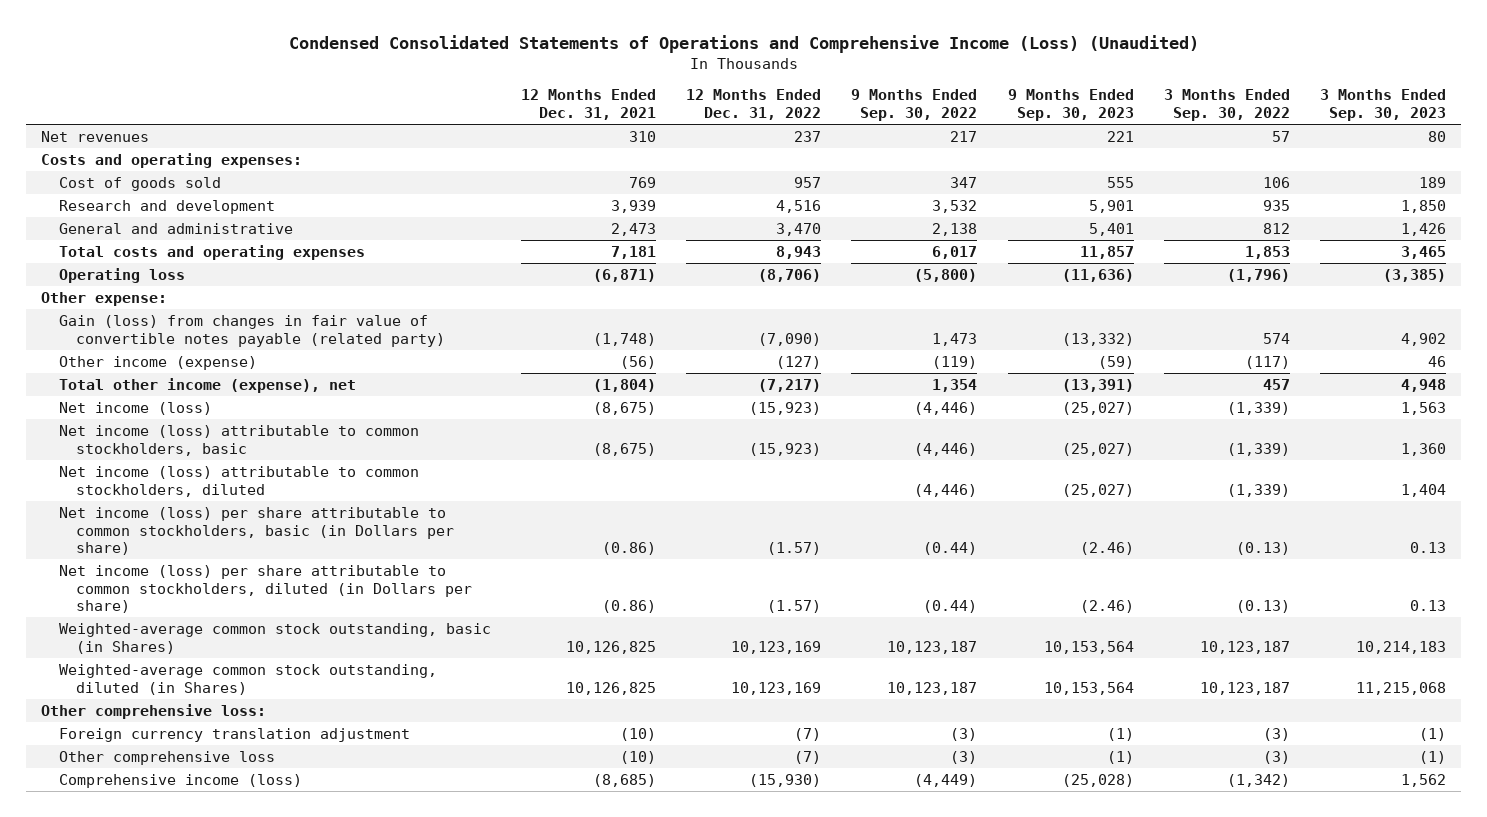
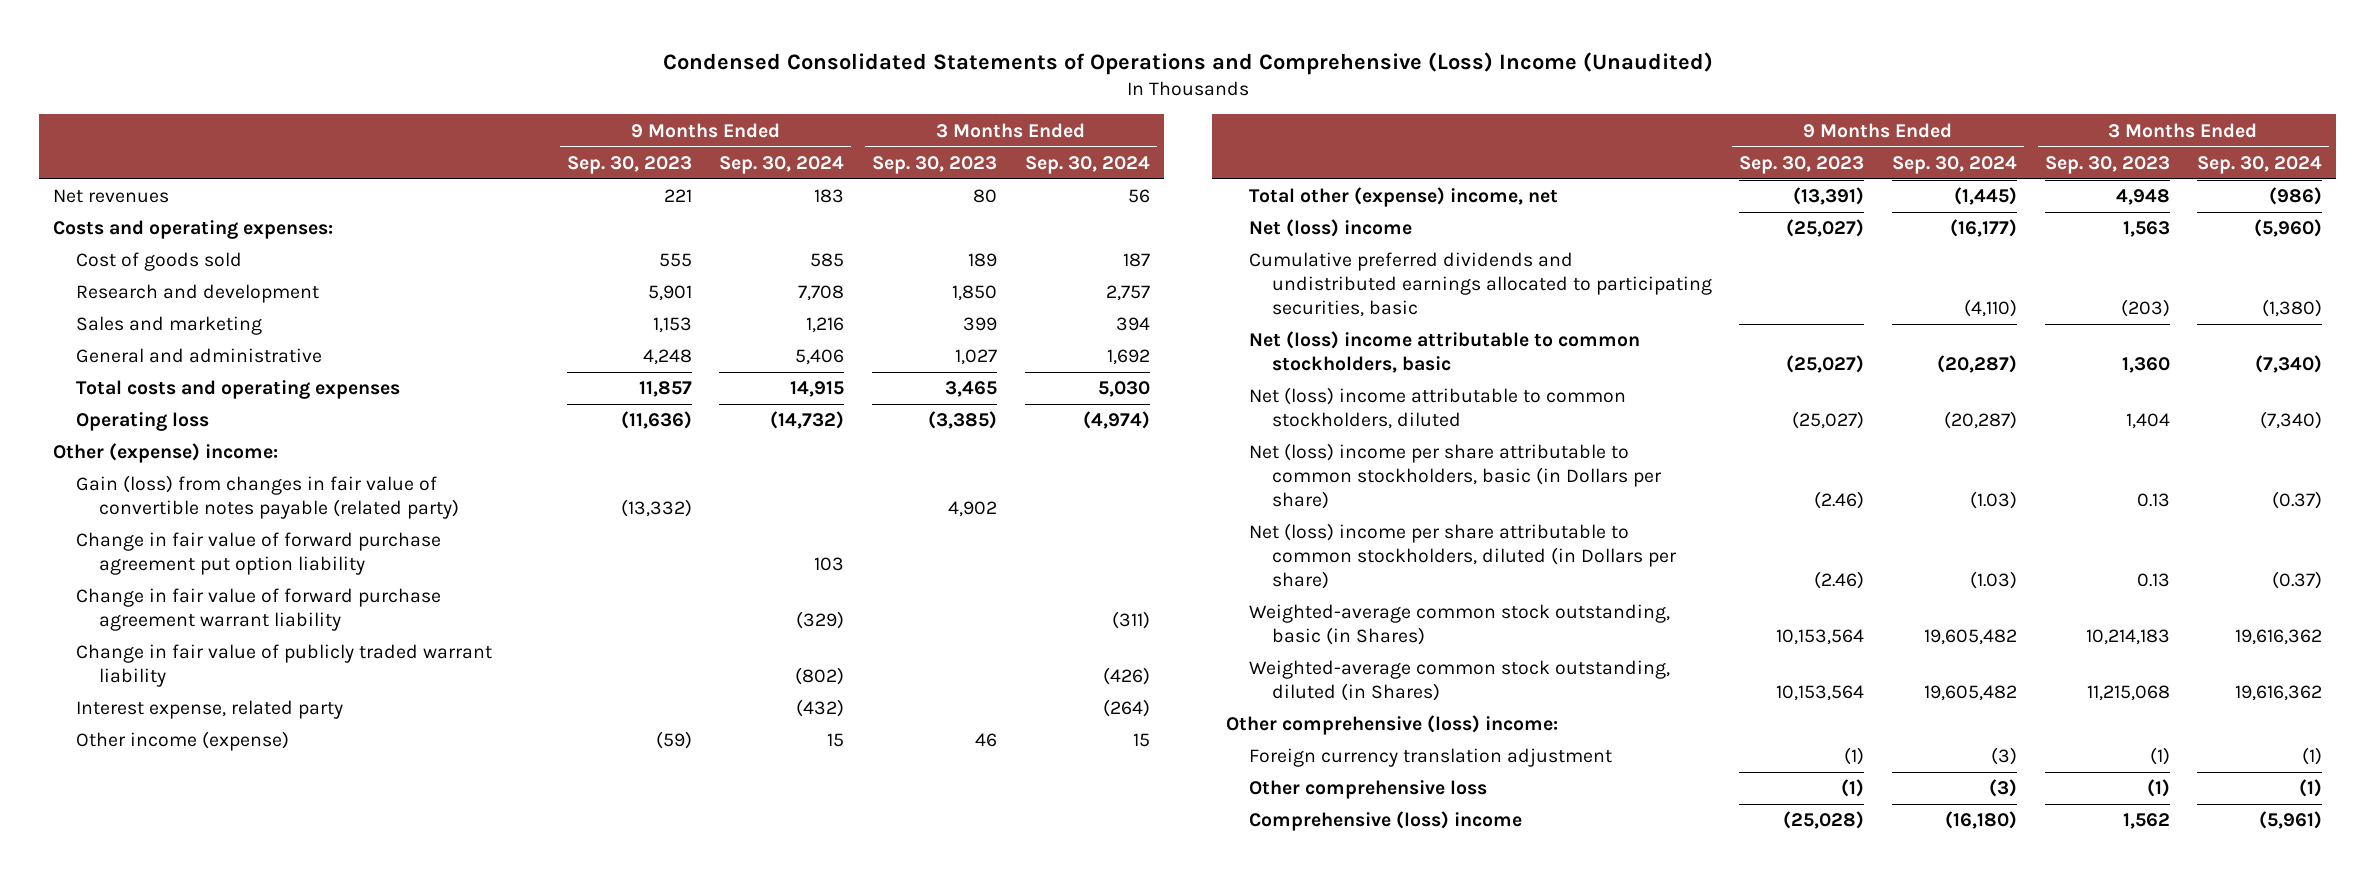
- Condensed Consolidated Statements of Operations and Comprehensive Income (Loss) (Unaudited)
+ Condensed Consolidated Statements of Operations and Comprehensive (Loss) Income (Unaudited)
- | 12 Months Ended Dec. 31, 2021 | 12 Months Ended Dec. 31, 2022 | 9 Months Ended Sep. 30, 2022 | 9 Months Ended Sep. 30, 2023 | 3 Months Ended Sep. 30, 2022 | 3 Months Ended Sep. 30, 2023
+ | 9 Months Ended Sep. 30, 2023 | 9 Months Ended Sep. 30, 2024 | 3 Months Ended Sep. 30, 2023 | 3 Months Ended Sep. 30, 2024
- General and administrative | 2,473 | 3,470 | 2,138 | 5,401 | 812 | 1,426
+ Sales and marketing | 1,153 | 1,216 | 399 | 394
+ General and administrative | 4,248 | 5,406 | 1,027 | 1,692
- Other expense:
+ Other (expense) income:
+ Change in fair value of forward purchase agreement put option liability | | 103 | |
+ Change in fair value of forward purchase agreement warrant liability | | (329) | | (311)
+ Change in fair value of publicly traded warrant liability | | (802) | | (426)
+ Interest expense, related party | | (432) | | (264)
- Total other income (expense), net | (1,804) | (7,217) | 1,354 | (13,391) | 457 | 4,948
- Net income (loss) | (8,675) | (15,923) | (4,446) | (25,027) | (1,339) | 1,563
- Net income (loss) attributable to common stockholders, basic | (8,675) | (15,923) | (4,446) | (25,027) | (1,339) | 1,360
- Net income (loss) attributable to common stockholders, diluted | | | (4,446) | (25,027) | (1,339) | 1,404
- Net income (loss) per share attributable to common stockholders, basic (in Dollars per share) | (0.86) | (1.57) | (0.44) | (2.46) | (0.13) | 0.13
- Net income (loss) per share attributable to common stockholders, diluted (in Dollars per share) | (0.86) | (1.57) | (0.44) | (2.46) | (0.13) | 0.13
+ Total other (expense) income, net | (13,391) | (1,445) | 4,948 | (986)
+ Net (loss) income | (25,027) | (16,177) | 1,563 | (5,960)
+ Cumulative preferred dividends and undistributed earnings allocated to participating securities, basic | | (4,110) | (203) | (1,380)
+ Net (loss) income attributable to common stockholders, basic | (25,027) | (20,287) | 1,360 | (7,340)
+ Net (loss) income attributable to common stockholders, diluted | (25,027) | (20,287) | 1,404 | (7,340)
+ Net (loss) income per share attributable to common stockholders, basic (in Dollars per share) | (2.46) | (1.03) | 0.13 | (0.37)
+ Net (loss) income per share attributable to common stockholders, diluted (in Dollars per share) | (2.46) | (1.03) | 0.13 | (0.37)
- Other comprehensive loss:
+ Other comprehensive (loss) income:
- Comprehensive income (loss) | (8,685) | (15,930) | (4,449) | (25,028) | (1,342) | 1,562
+ Comprehensive (loss) income | (25,028) | (16,180) | 1,562 | (5,961)

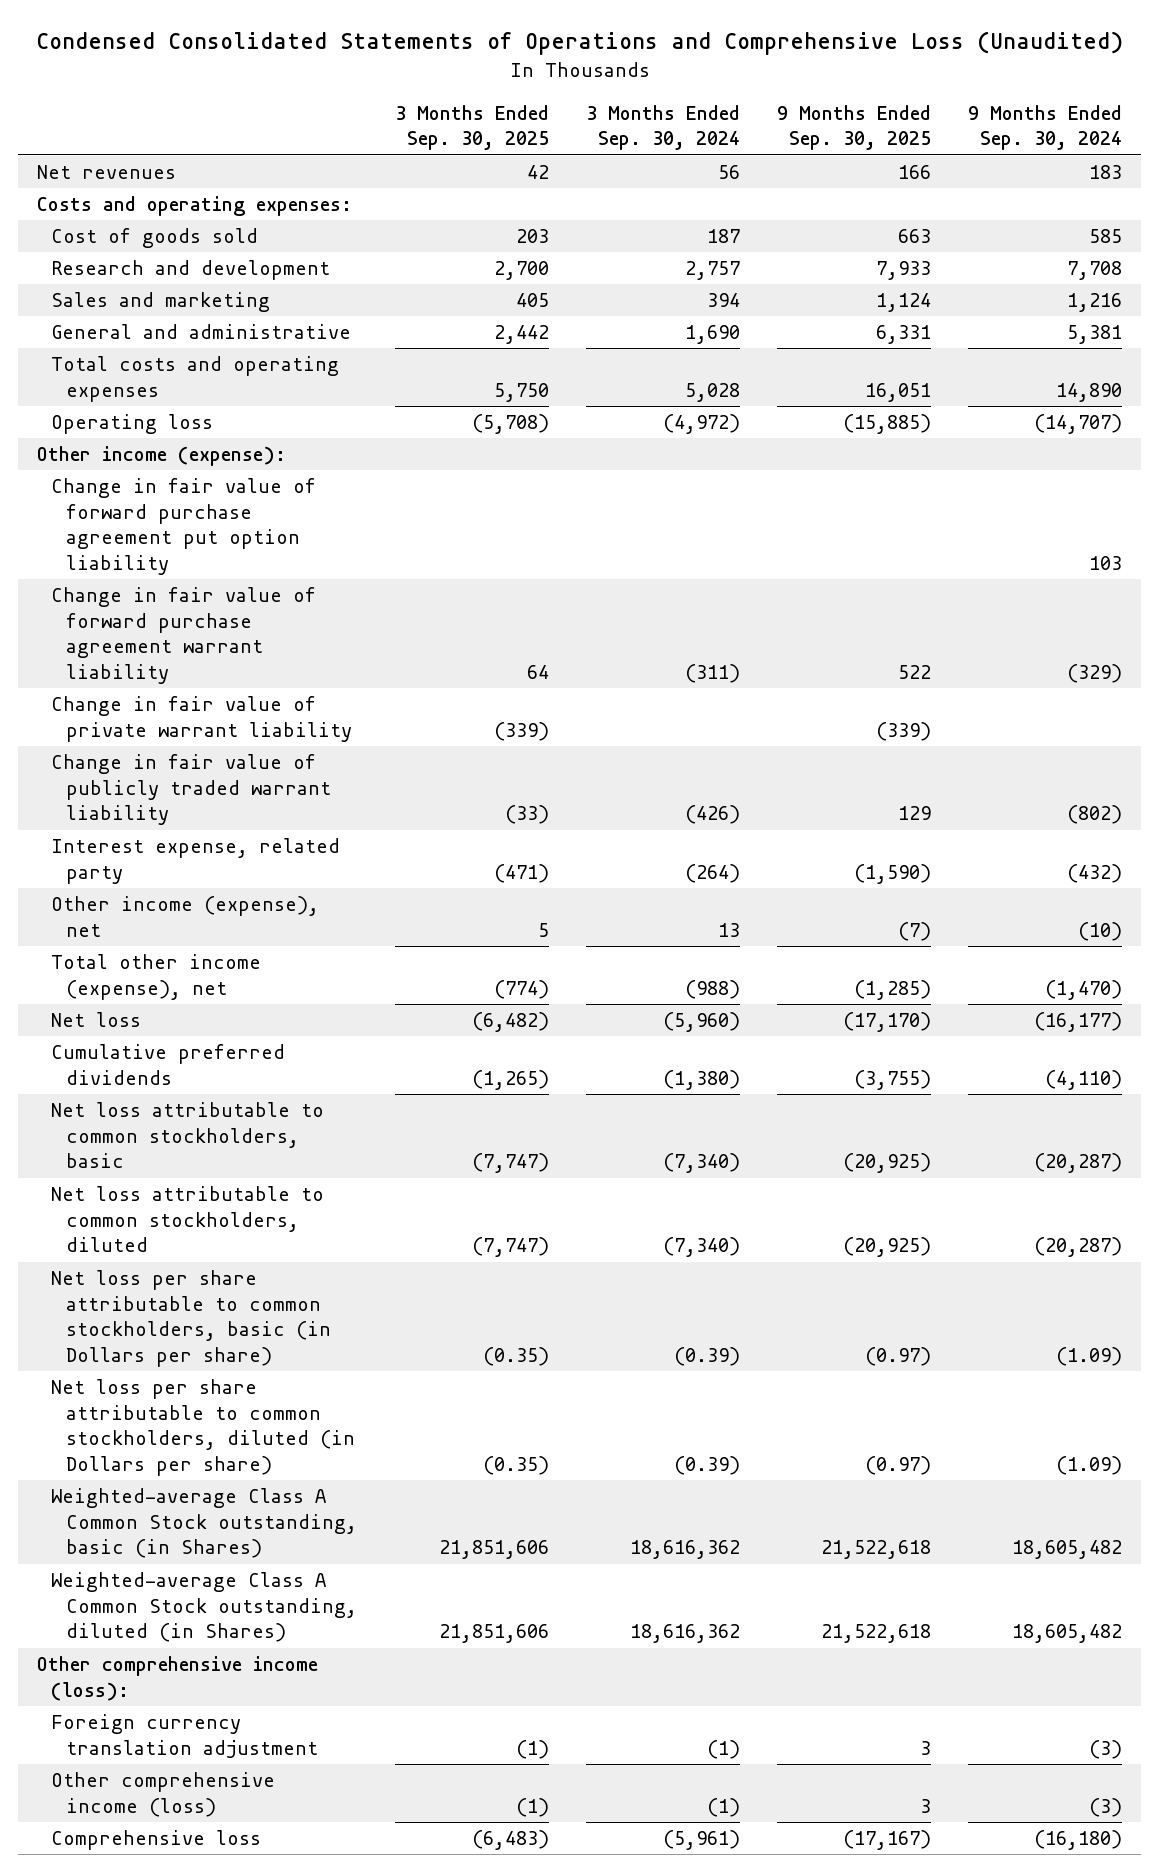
- Condensed Consolidated Statements of Operations and Comprehensive (Loss) Income (Unaudited)
+ Condensed Consolidated Statements of Operations and Comprehensive Loss (Unaudited)
- | 9 Months Ended Sep. 30, 2023 | 9 Months Ended Sep. 30, 2024 | 3 Months Ended Sep. 30, 2023 | 3 Months Ended Sep. 30, 2024
+ | 3 Months Ended Sep. 30, 2025 | 3 Months Ended Sep. 30, 2024 | 9 Months Ended Sep. 30, 2025 | 9 Months Ended Sep. 30, 2024
- General and administrative | 4,248 | 5,406 | 1,027 | 1,692
- Total costs and operating expenses | 11,857 | 14,915 | 3,465 | 5,030
- Operating loss | (11,636) | (14,732) | (3,385) | (4,974)
- Other (expense) income:
- Gain (loss) from changes in fair value of convertible notes payable (related party) | (13,332) | | 4,902 |
+ General and administrative | 2,442 | 1,690 | 6,331 | 5,381
+ Total costs and operating expenses | 5,750 | 5,028 | 16,051 | 14,890
+ Operating loss | (5,708) | (4,972) | (15,885) | (14,707)
+ Other income (expense):
+ Change in fair value of private warrant liability | (339) | | (339) |
- Other income (expense) | (59) | 15 | 46 | 15
- Total other (expense) income, net | (13,391) | (1,445) | 4,948 | (986)
- Net (loss) income | (25,027) | (16,177) | 1,563 | (5,960)
- Cumulative preferred dividends and undistributed earnings allocated to participating securities, basic | | (4,110) | (203) | (1,380)
- Net (loss) income attributable to common stockholders, basic | (25,027) | (20,287) | 1,360 | (7,340)
- Net (loss) income attributable to common stockholders, diluted | (25,027) | (20,287) | 1,404 | (7,340)
- Net (loss) income per share attributable to common stockholders, basic (in Dollars per share) | (2.46) | (1.03) | 0.13 | (0.37)
- Net (loss) income per share attributable to common stockholders, diluted (in Dollars per share) | (2.46) | (1.03) | 0.13 | (0.37)
- Weighted-average common stock outstanding, basic (in Shares) | 10,153,564 | 19,605,482 | 10,214,183 | 19,616,362
- Weighted-average common stock outstanding, diluted (in Shares) | 10,153,564 | 19,605,482 | 11,215,068 | 19,616,362
- Other comprehensive (loss) income:
+ Other income (expense), net | 5 | 13 | (7) | (10)
+ Total other income (expense), net | (774) | (988) | (1,285) | (1,470)
+ Net loss | (6,482) | (5,960) | (17,170) | (16,177)
+ Cumulative preferred dividends | (1,265) | (1,380) | (3,755) | (4,110)
+ Net loss attributable to common stockholders, basic | (7,747) | (7,340) | (20,925) | (20,287)
+ Net loss attributable to common stockholders, diluted | (7,747) | (7,340) | (20,925) | (20,287)
+ Net loss per share attributable to common stockholders, basic (in Dollars per share) | (0.35) | (0.39) | (0.97) | (1.09)
+ Net loss per share attributable to common stockholders, diluted (in Dollars per share) | (0.35) | (0.39) | (0.97) | (1.09)
+ Weighted-average Class A Common Stock outstanding, basic (in Shares) | 21,851,606 | 18,616,362 | 21,522,618 | 18,605,482
+ Weighted-average Class A Common Stock outstanding, diluted (in Shares) | 21,851,606 | 18,616,362 | 21,522,618 | 18,605,482
+ Other comprehensive income (loss):
- Other comprehensive loss | (1) | (3) | (1) | (1)
- Comprehensive (loss) income | (25,028) | (16,180) | 1,562 | (5,961)
+ Other comprehensive income (loss) | (1) | (1) | 3 | (3)
+ Comprehensive loss | (6,483) | (5,961) | (17,167) | (16,180)

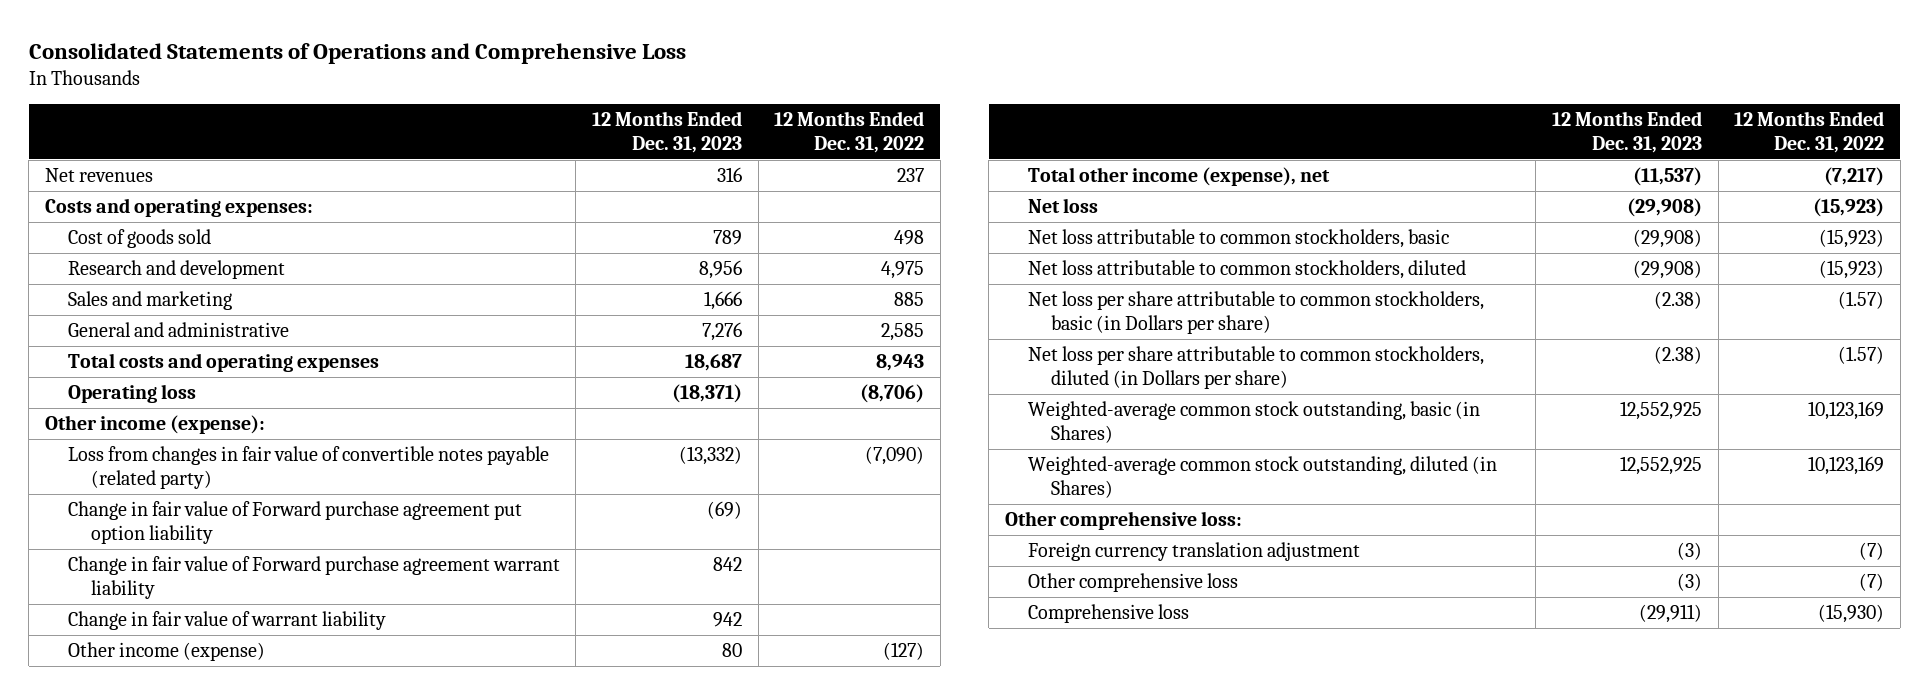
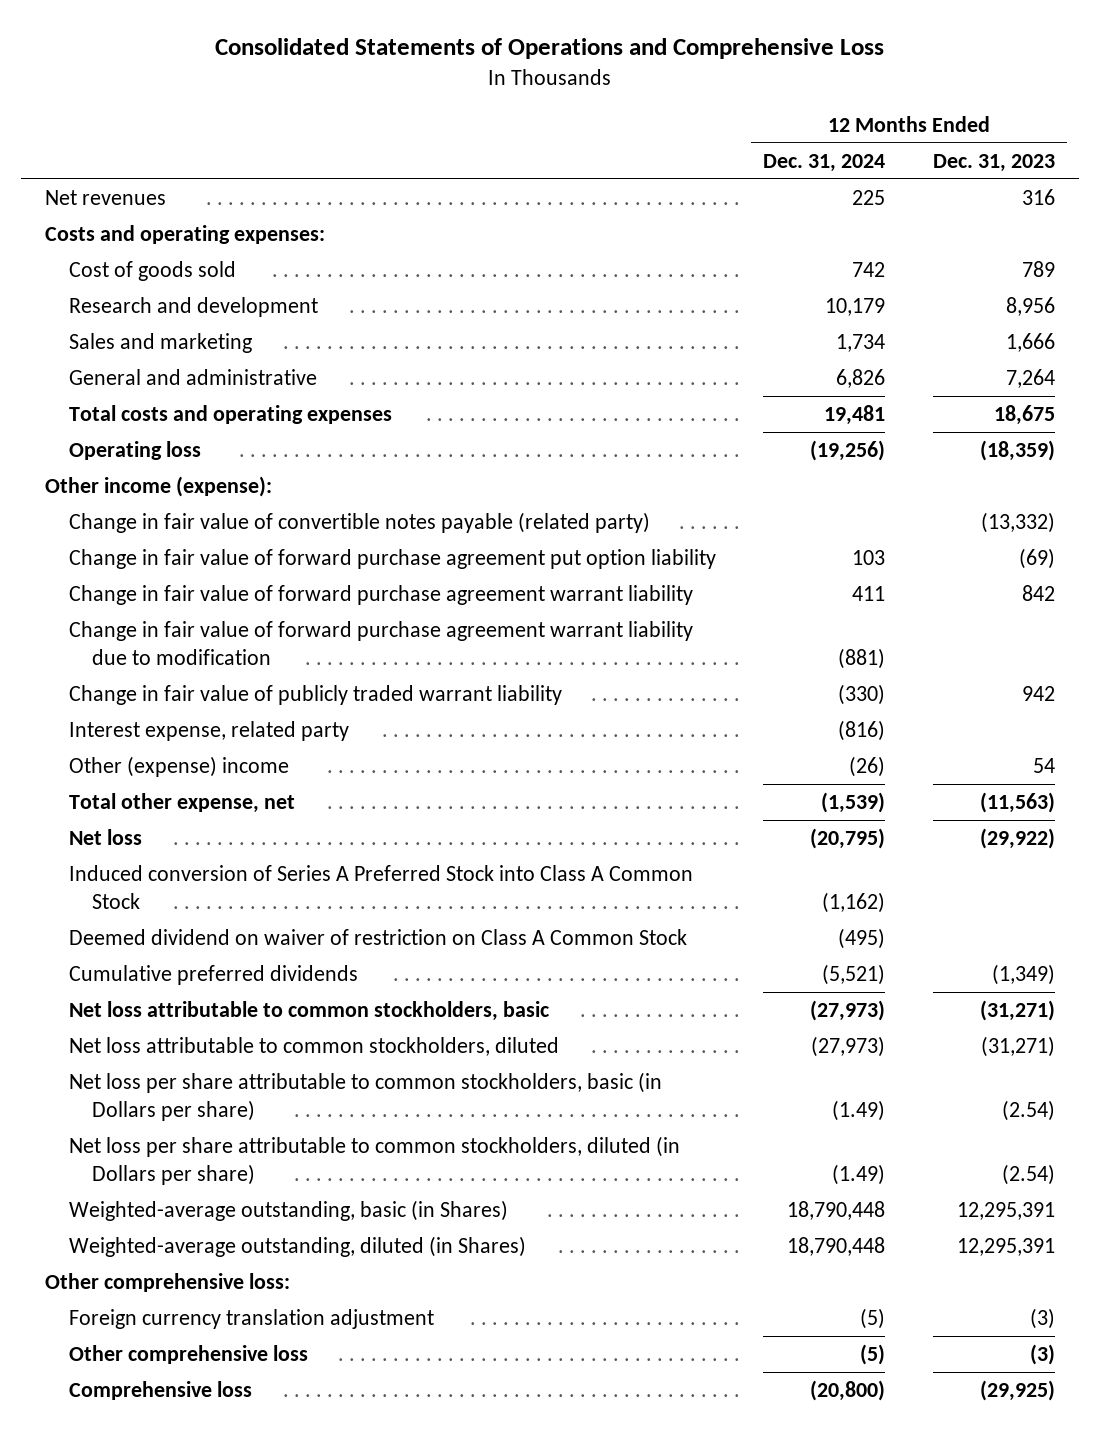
- | 12 Months Ended Dec. 31, 2023 | 12 Months Ended Dec. 31, 2022
+ | 12 Months Ended Dec. 31, 2024 | 12 Months Ended Dec. 31, 2023
- General and administrative | 7,276 | 2,585
- Total costs and operating expenses | 18,687 | 8,943
- Operating loss | (18,371) | (8,706)
+ General and administrative | 6,826 | 7,264
+ Total costs and operating expenses | 19,481 | 18,675
+ Operating loss | (19,256) | (18,359)
- Loss from changes in fair value of convertible notes payable (related party) | (13,332) | (7,090)
- Change in fair value of Forward purchase agreement put option liability | (69) |
- Change in fair value of Forward purchase agreement warrant liability | 842 |
- Change in fair value of warrant liability | 942 |
- Other income (expense) | 80 | (127)
- Total other income (expense), net | (11,537) | (7,217)
- Net loss | (29,908) | (15,923)
- Net loss attributable to common stockholders, basic | (29,908) | (15,923)
- Net loss attributable to common stockholders, diluted | (29,908) | (15,923)
- Net loss per share attributable to common stockholders, basic (in Dollars per share) | (2.38) | (1.57)
- Net loss per share attributable to common stockholders, diluted (in Dollars per share) | (2.38) | (1.57)
- Weighted-average common stock outstanding, basic (in Shares) | 12,552,925 | 10,123,169
- Weighted-average common stock outstanding, diluted (in Shares) | 12,552,925 | 10,123,169
+ Change in fair value of convertible notes payable (related party) | | (13,332)
+ Change in fair value of forward purchase agreement put option liability | 103 | (69)
+ Change in fair value of forward purchase agreement warrant liability | 411 | 842
+ Change in fair value of forward purchase agreement warrant liability due to modification | (881) |
+ Change in fair value of publicly traded warrant liability | (330) | 942
+ Interest expense, related party | (816) |
+ Other (expense) income | (26) | 54
+ Total other expense, net | (1,539) | (11,563)
+ Net loss | (20,795) | (29,922)
+ Induced conversion of Series A Preferred Stock into Class A Common Stock | (1,162) |
+ Deemed dividend on waiver of restriction on Class A Common Stock | (495) |
+ Cumulative preferred dividends | (5,521) | (1,349)
+ Net loss attributable to common stockholders, basic | (27,973) | (31,271)
+ Net loss attributable to common stockholders, diluted | (27,973) | (31,271)
+ Net loss per share attributable to common stockholders, basic (in Dollars per share) | (1.49) | (2.54)
+ Net loss per share attributable to common stockholders, diluted (in Dollars per share) | (1.49) | (2.54)
+ Weighted-average outstanding, basic (in Shares) | 18,790,448 | 12,295,391
+ Weighted-average outstanding, diluted (in Shares) | 18,790,448 | 12,295,391
- Comprehensive loss | (29,911) | (15,930)
+ Comprehensive loss | (20,800) | (29,925)

